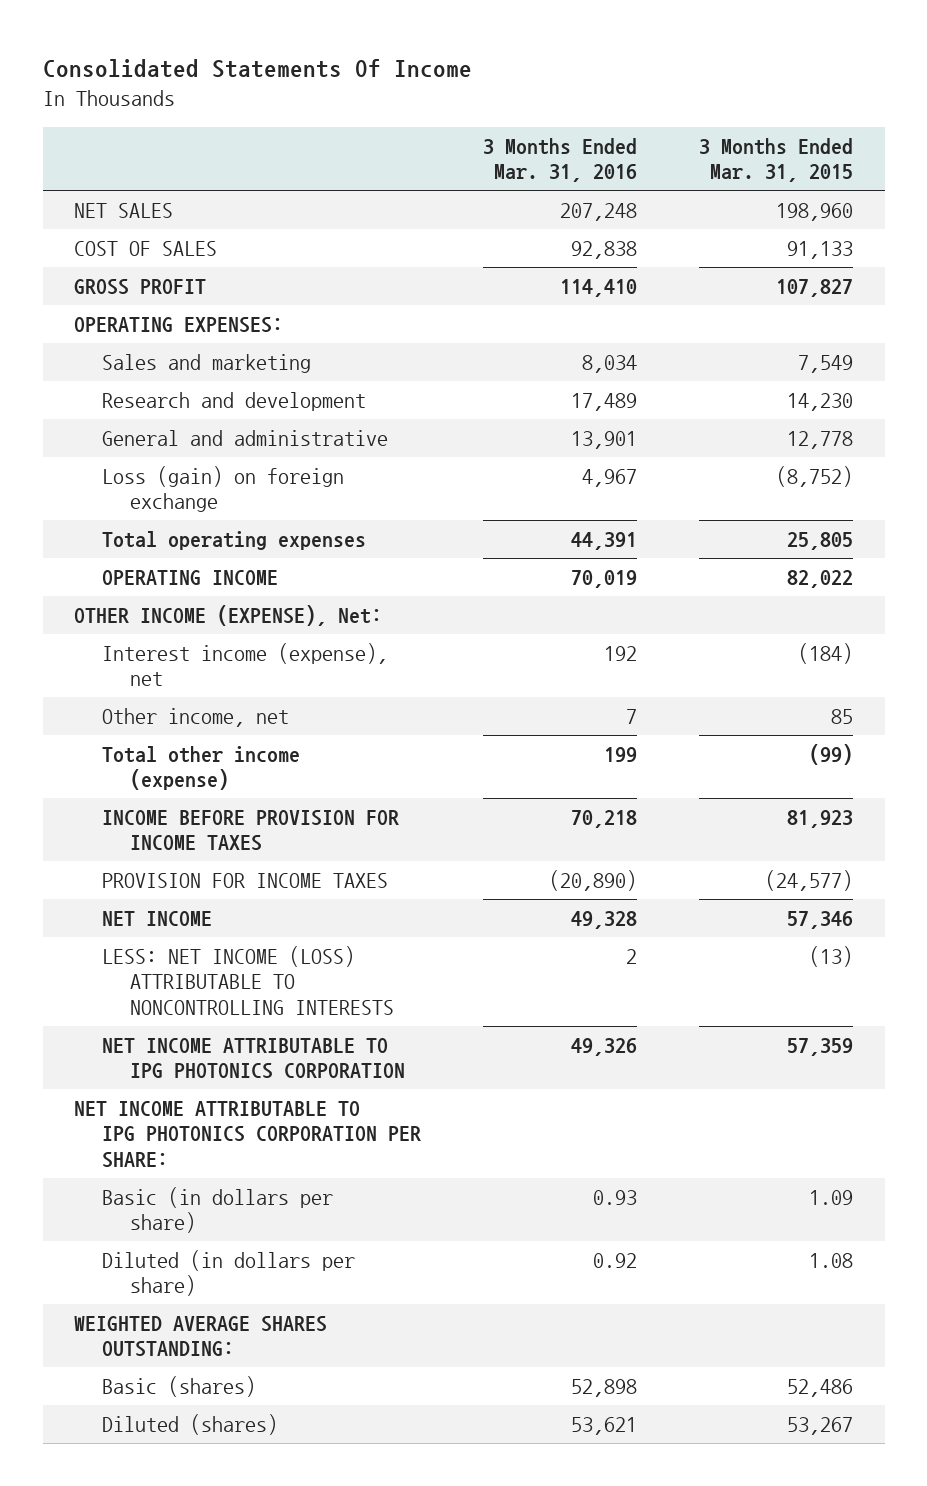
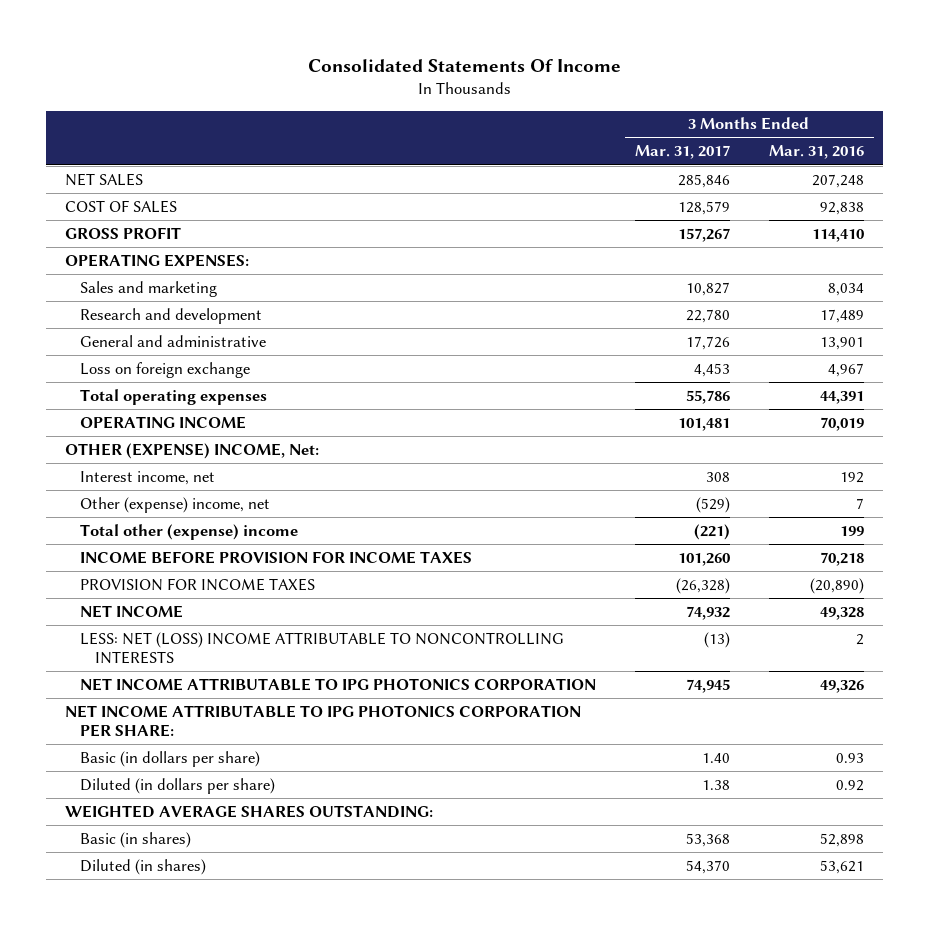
- | 3 Months Ended Mar. 31, 2016 | 3 Months Ended Mar. 31, 2015
+ | 3 Months Ended Mar. 31, 2017 | 3 Months Ended Mar. 31, 2016
- Loss (gain) on foreign exchange | 4,967 | (8,752)
+ Loss on foreign exchange | 4,453 | 4,967
- OTHER INCOME (EXPENSE), Net:
- Interest income (expense), net | 192 | (184)
- Other income, net | 7 | 85
- Total other income (expense) | 199 | (99)
+ OTHER (EXPENSE) INCOME, Net:
+ Interest income, net | 308 | 192
+ Other (expense) income, net | (529) | 7
+ Total other (expense) income | (221) | 199
- LESS: NET INCOME (LOSS) ATTRIBUTABLE TO NONCONTROLLING INTERESTS | 2 | (13)
+ LESS: NET (LOSS) INCOME ATTRIBUTABLE TO NONCONTROLLING INTERESTS | (13) | 2
- Basic (shares) | 52,898 | 52,486
- Diluted (shares) | 53,621 | 53,267
+ Basic (in shares) | 53,368 | 52,898
+ Diluted (in shares) | 54,370 | 53,621

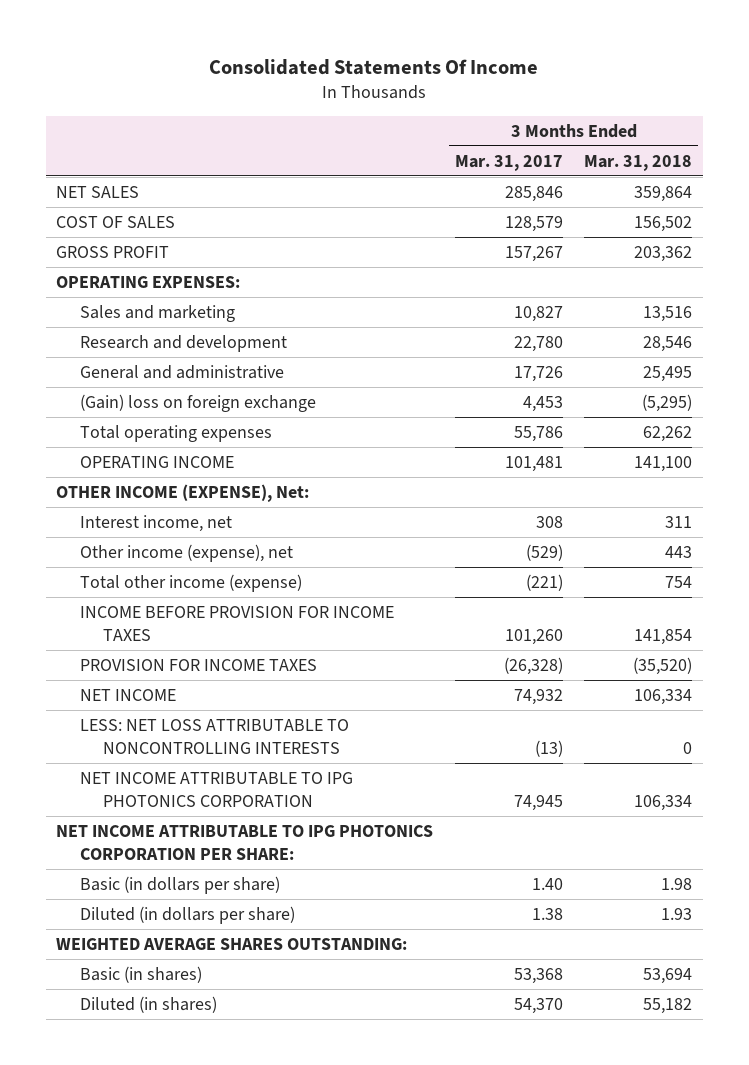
- | 3 Months Ended Mar. 31, 2017 | 3 Months Ended Mar. 31, 2016
+ | 3 Months Ended Mar. 31, 2017 | 3 Months Ended Mar. 31, 2018
- Loss on foreign exchange | 4,453 | 4,967
+ (Gain) loss on foreign exchange | 4,453 | (5,295)
- OTHER (EXPENSE) INCOME, Net:
+ OTHER INCOME (EXPENSE), Net:
- Other (expense) income, net | (529) | 7
- Total other (expense) income | (221) | 199
+ Other income (expense), net | (529) | 443
+ Total other income (expense) | (221) | 754
- LESS: NET (LOSS) INCOME ATTRIBUTABLE TO NONCONTROLLING INTERESTS | (13) | 2
+ LESS: NET LOSS ATTRIBUTABLE TO NONCONTROLLING INTERESTS | (13) | 0

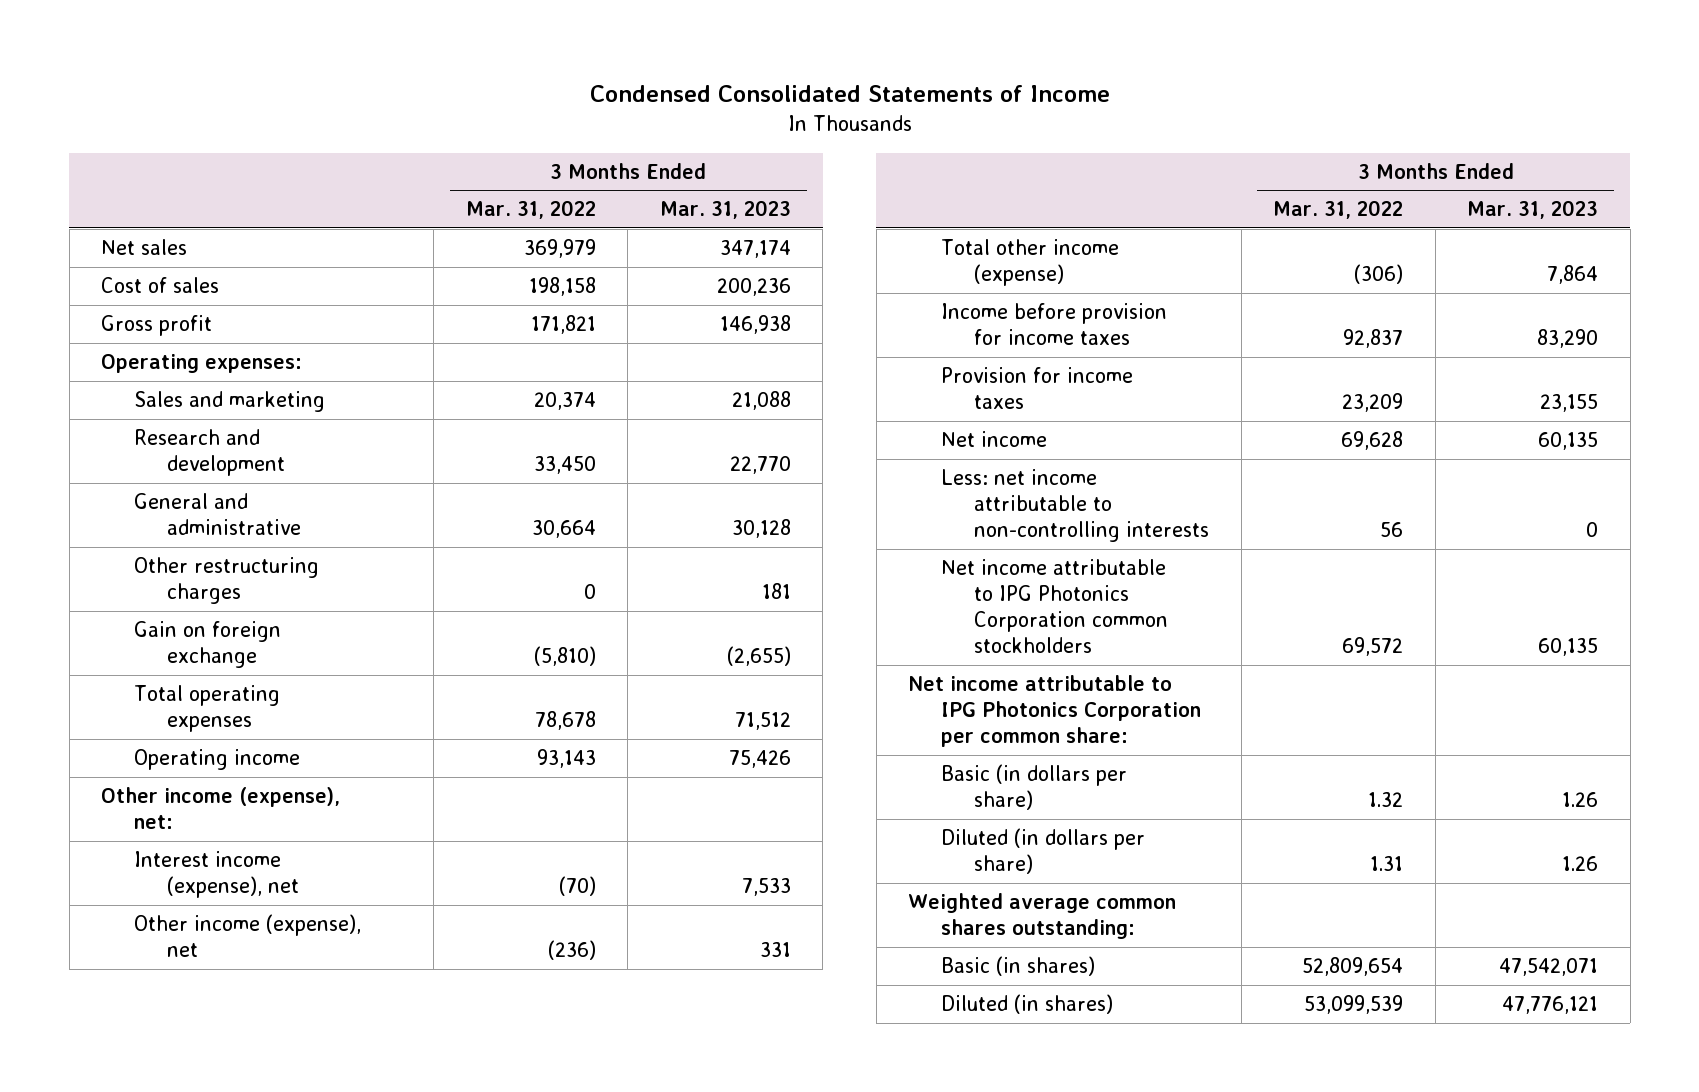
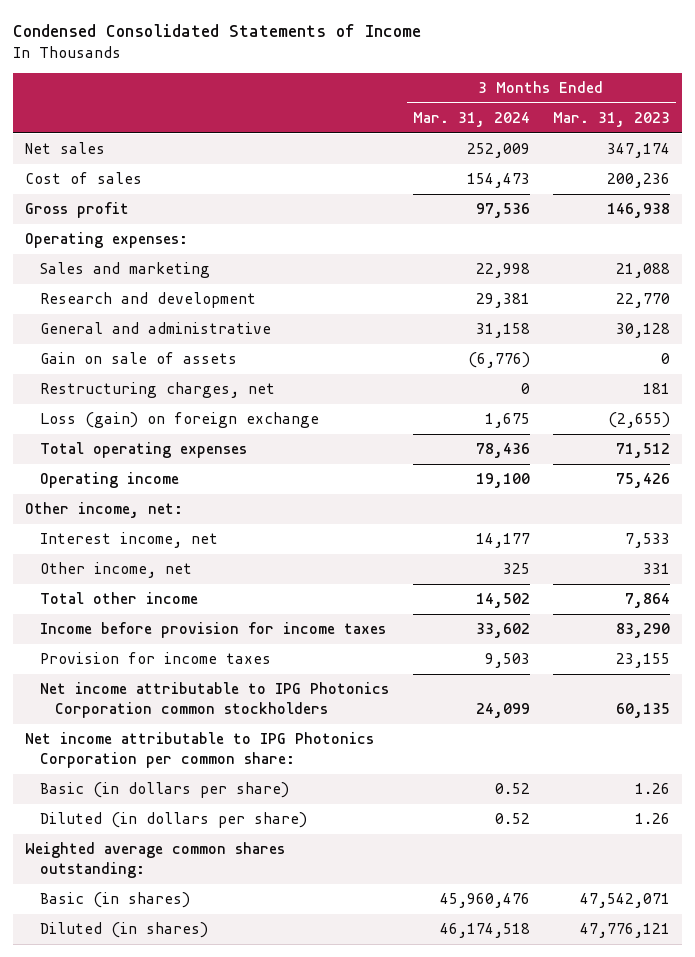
- | 3 Months Ended Mar. 31, 2022 | 3 Months Ended Mar. 31, 2023
+ | 3 Months Ended Mar. 31, 2024 | 3 Months Ended Mar. 31, 2023
- Other restructuring charges | 0 | 181
- Gain on foreign exchange | (5,810) | (2,655)
+ Gain on sale of assets | (6,776) | 0
+ Restructuring charges, net | 0 | 181
+ Loss (gain) on foreign exchange | 1,675 | (2,655)
- Other income (expense), net:
- Interest income (expense), net | (70) | 7,533
- Other income (expense), net | (236) | 331
- Total other income (expense) | (306) | 7,864
+ Other income, net:
+ Interest income, net | 14,177 | 7,533
+ Other income, net | 325 | 331
+ Total other income | 14,502 | 7,864
- Net income | 69,628 | 60,135
- Less: net income attributable to non-controlling interests | 56 | 0

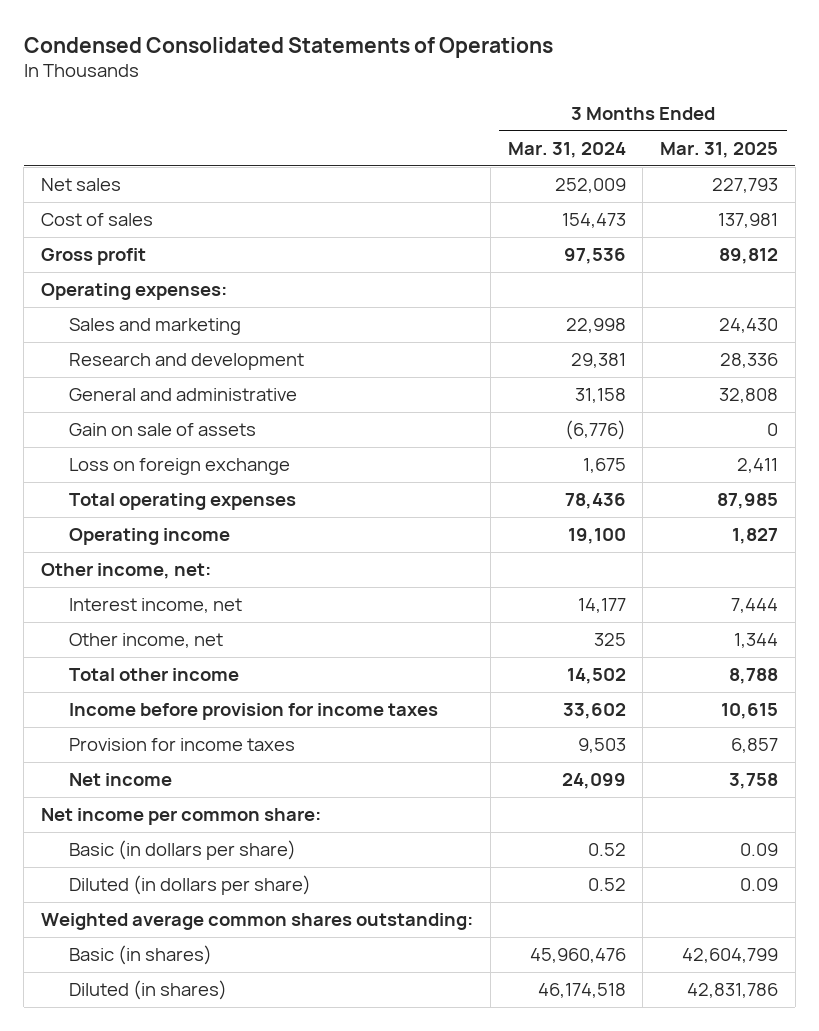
- Condensed Consolidated Statements of Income
+ Condensed Consolidated Statements of Operations
- | 3 Months Ended Mar. 31, 2024 | 3 Months Ended Mar. 31, 2023
+ | 3 Months Ended Mar. 31, 2024 | 3 Months Ended Mar. 31, 2025
- Restructuring charges, net | 0 | 181
- Loss (gain) on foreign exchange | 1,675 | (2,655)
+ Loss on foreign exchange | 1,675 | 2,411
- Net income attributable to IPG Photonics Corporation common stockholders | 24,099 | 60,135
- Net income attributable to IPG Photonics Corporation per common share:
+ Net income | 24,099 | 3,758
+ Net income per common share:

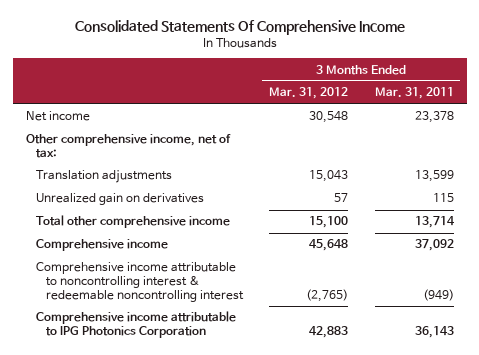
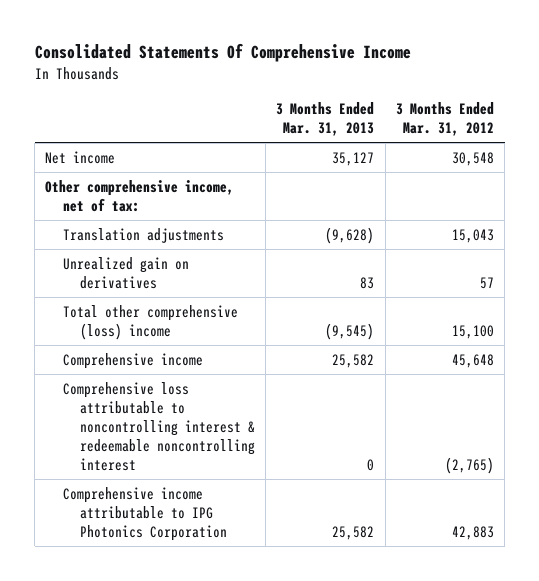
- | 3 Months Ended Mar. 31, 2012 | 3 Months Ended Mar. 31, 2011
+ | 3 Months Ended Mar. 31, 2013 | 3 Months Ended Mar. 31, 2012
- Total other comprehensive income | 15,100 | 13,714
+ Total other comprehensive (loss) income | (9,545) | 15,100
- Comprehensive income attributable to noncontrolling interest & redeemable noncontrolling interest | (2,765) | (949)
+ Comprehensive loss attributable to noncontrolling interest & redeemable noncontrolling interest | 0 | (2,765)

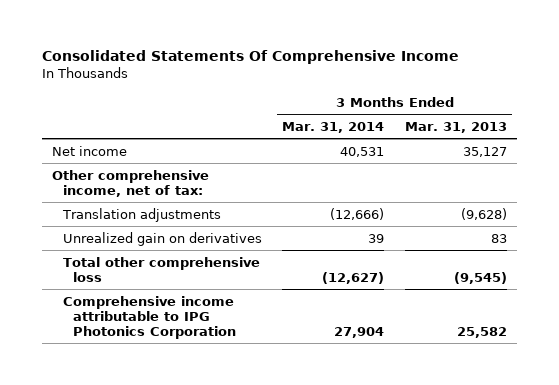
- | 3 Months Ended Mar. 31, 2013 | 3 Months Ended Mar. 31, 2012
+ | 3 Months Ended Mar. 31, 2014 | 3 Months Ended Mar. 31, 2013
- Total other comprehensive (loss) income | (9,545) | 15,100
- Comprehensive income | 25,582 | 45,648
- Comprehensive loss attributable to noncontrolling interest & redeemable noncontrolling interest | 0 | (2,765)
+ Total other comprehensive loss | (12,627) | (9,545)

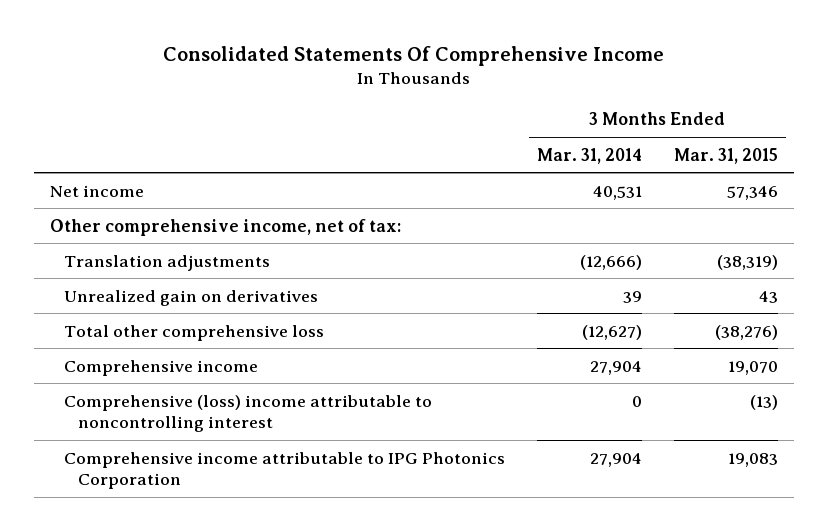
- | 3 Months Ended Mar. 31, 2014 | 3 Months Ended Mar. 31, 2013
+ | 3 Months Ended Mar. 31, 2014 | 3 Months Ended Mar. 31, 2015
+ Comprehensive income | 27,904 | 19,070
+ Comprehensive (loss) income attributable to noncontrolling interest | 0 | (13)

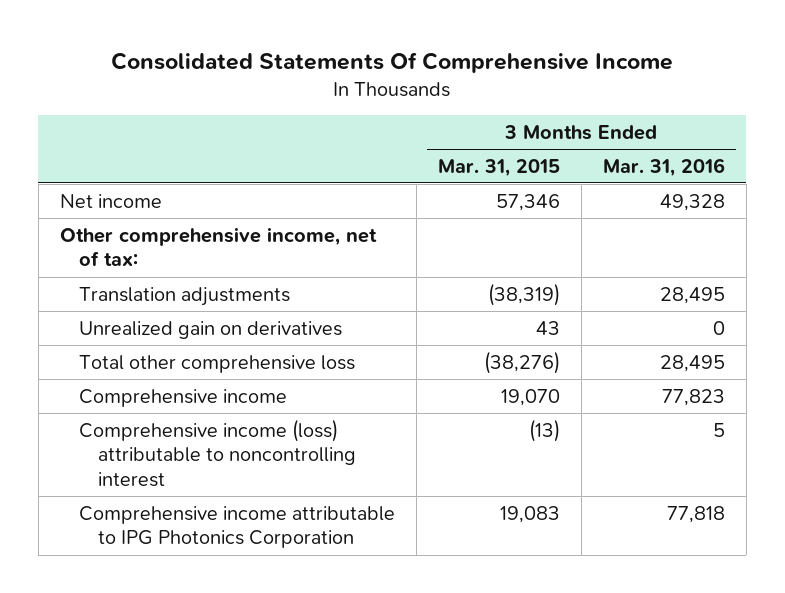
- | 3 Months Ended Mar. 31, 2014 | 3 Months Ended Mar. 31, 2015
+ | 3 Months Ended Mar. 31, 2015 | 3 Months Ended Mar. 31, 2016
- Comprehensive (loss) income attributable to noncontrolling interest | 0 | (13)
+ Comprehensive income (loss) attributable to noncontrolling interest | (13) | 5

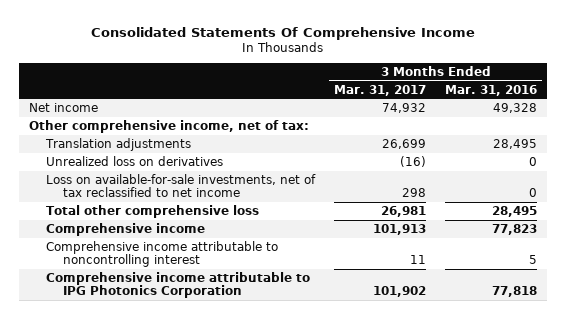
- | 3 Months Ended Mar. 31, 2015 | 3 Months Ended Mar. 31, 2016
+ | 3 Months Ended Mar. 31, 2017 | 3 Months Ended Mar. 31, 2016
- Unrealized gain on derivatives | 43 | 0
+ Unrealized loss on derivatives | (16) | 0
+ Loss on available-for-sale investments, net of tax reclassified to net income | 298 | 0
- Comprehensive income (loss) attributable to noncontrolling interest | (13) | 5
+ Comprehensive income attributable to noncontrolling interest | 11 | 5

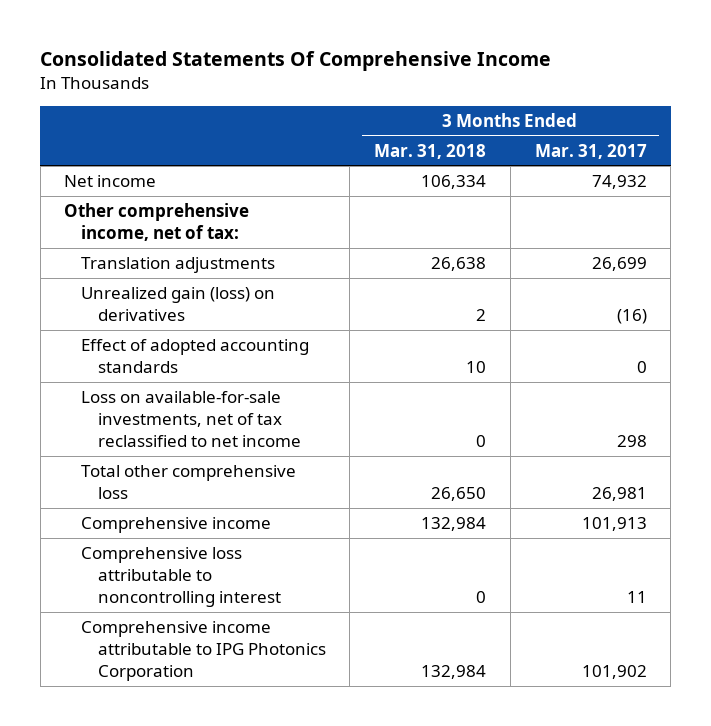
- | 3 Months Ended Mar. 31, 2017 | 3 Months Ended Mar. 31, 2016
+ | 3 Months Ended Mar. 31, 2018 | 3 Months Ended Mar. 31, 2017
- Unrealized loss on derivatives | (16) | 0
+ Unrealized gain (loss) on derivatives | 2 | (16)
+ Effect of adopted accounting standards | 10 | 0
- Comprehensive income attributable to noncontrolling interest | 11 | 5
+ Comprehensive loss attributable to noncontrolling interest | 0 | 11

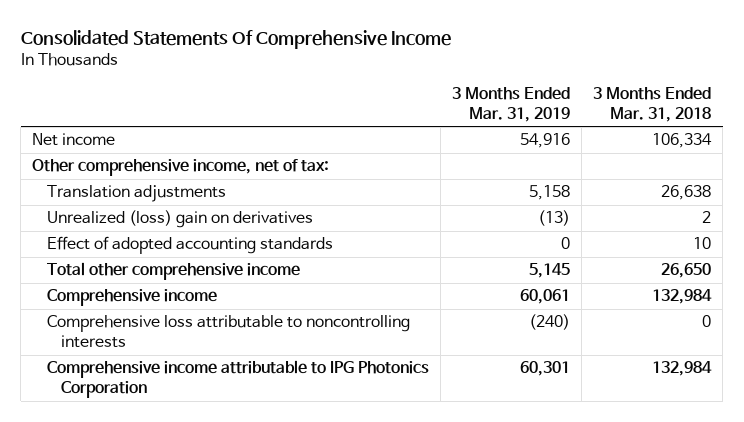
- | 3 Months Ended Mar. 31, 2018 | 3 Months Ended Mar. 31, 2017
+ | 3 Months Ended Mar. 31, 2019 | 3 Months Ended Mar. 31, 2018
- Unrealized gain (loss) on derivatives | 2 | (16)
+ Unrealized (loss) gain on derivatives | (13) | 2
- Loss on available-for-sale investments, net of tax reclassified to net income | 0 | 298
- Total other comprehensive loss | 26,650 | 26,981
+ Total other comprehensive income | 5,145 | 26,650
- Comprehensive loss attributable to noncontrolling interest | 0 | 11
+ Comprehensive loss attributable to noncontrolling interests | (240) | 0

